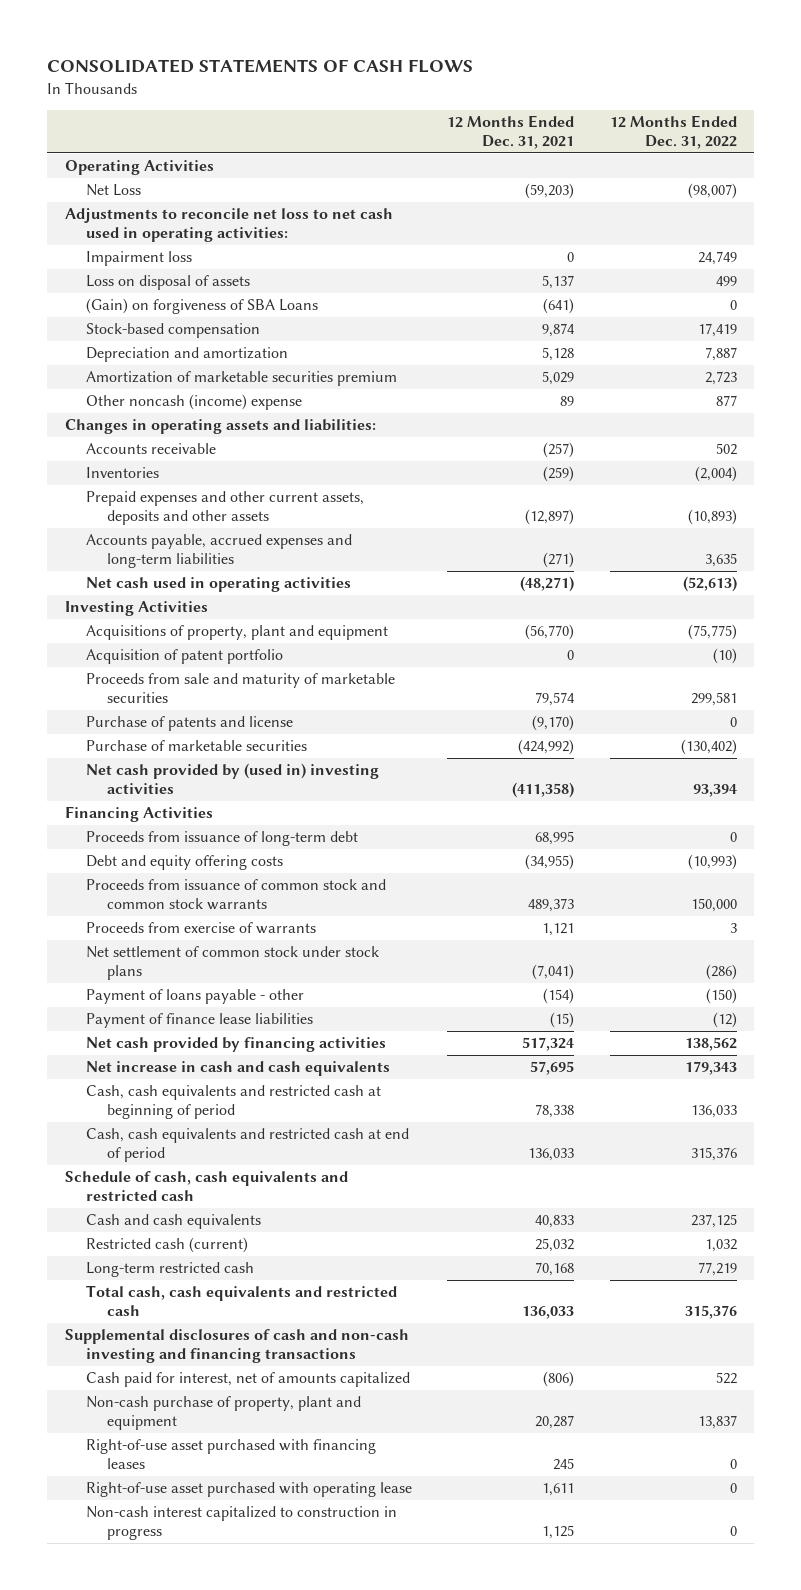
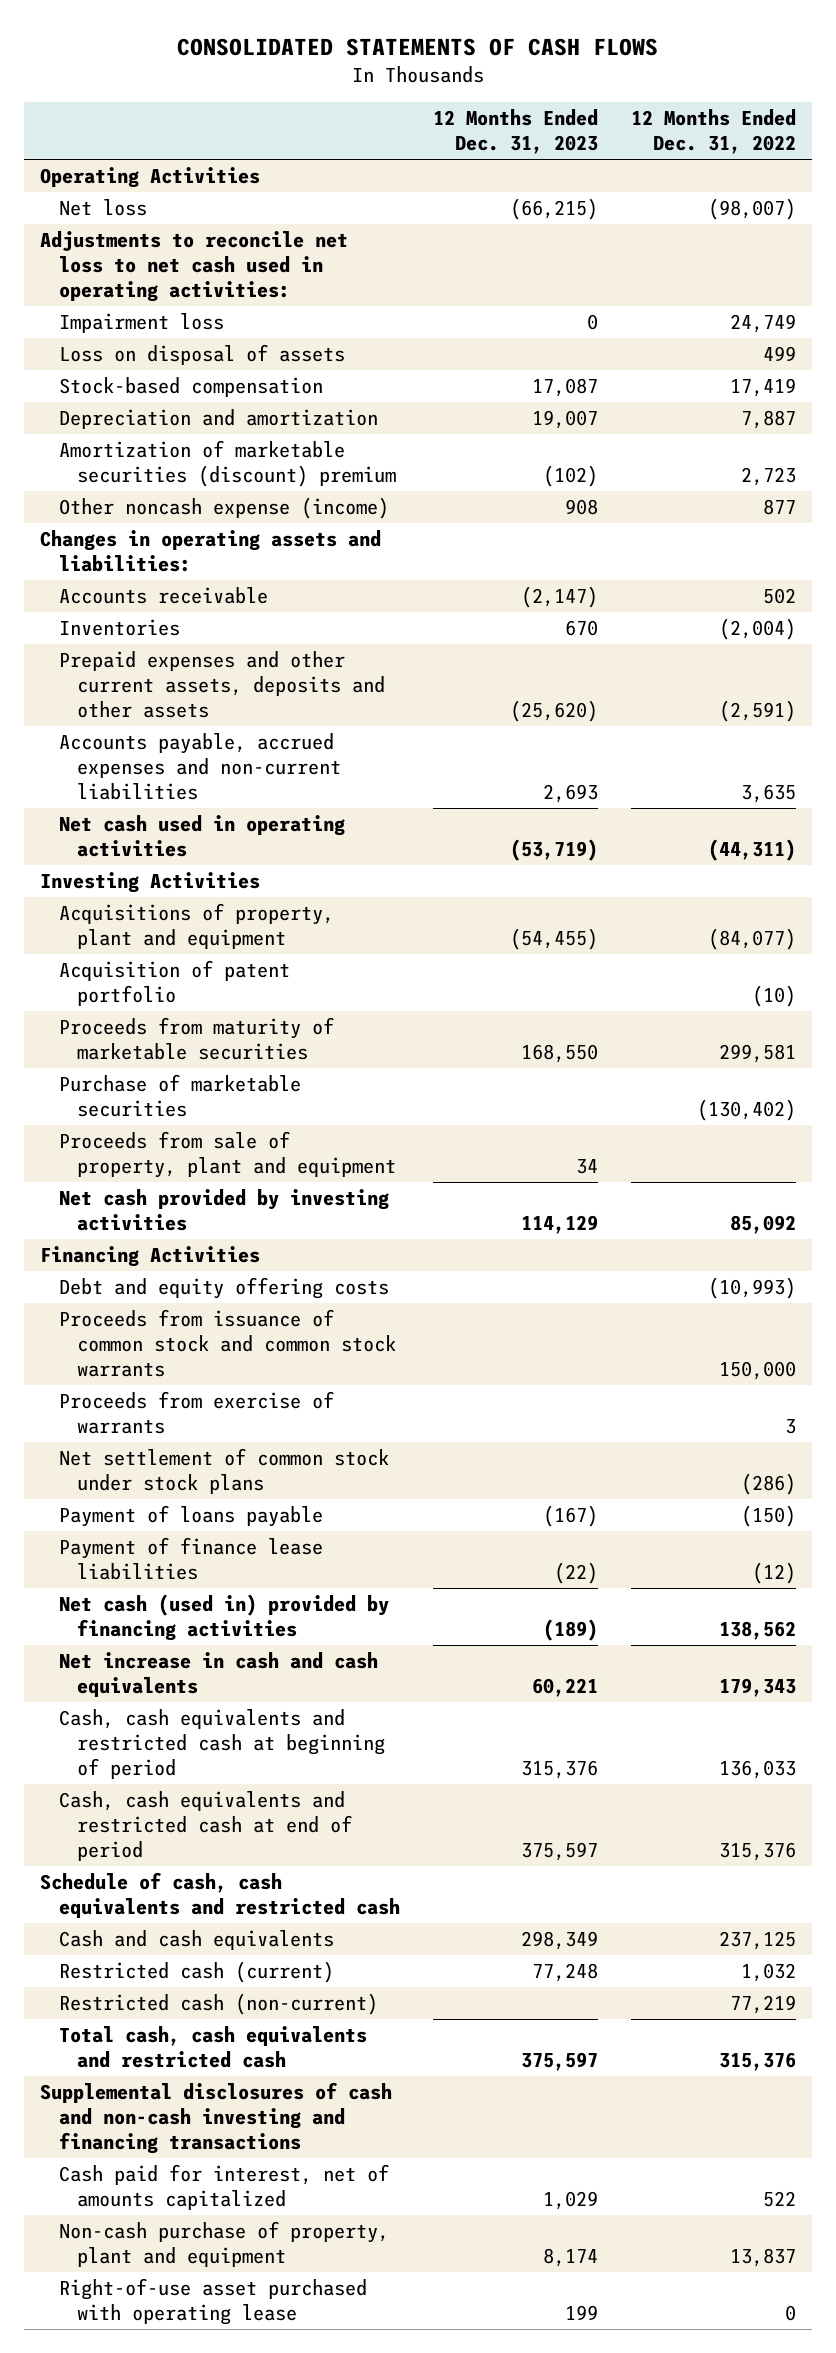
- | 12 Months Ended Dec. 31, 2021 | 12 Months Ended Dec. 31, 2022
+ | 12 Months Ended Dec. 31, 2023 | 12 Months Ended Dec. 31, 2022
- Net Loss | (59,203) | (98,007)
+ Net loss | (66,215) | (98,007)
- (Gain) on forgiveness of SBA Loans | (641) | 0
- Amortization of marketable securities premium | 5,029 | 2,723
- Other noncash (income) expense | 89 | 877
+ Amortization of marketable securities (discount) premium | (102) | 2,723
+ Other noncash expense (income) | 908 | 877
- Prepaid expenses and other current assets, deposits and other assets | (12,897) | (10,893)
- Accounts payable, accrued expenses and long-term liabilities | (271) | 3,635
- Net cash used in operating activities | (48,271) | (52,613)
+ Prepaid expenses and other current assets, deposits and other assets | (25,620) | (2,591)
+ Accounts payable, accrued expenses and non-current liabilities | 2,693 | 3,635
+ Net cash used in operating activities | (53,719) | (44,311)
- Acquisitions of property, plant and equipment | (56,770) | (75,775)
+ Acquisitions of property, plant and equipment | (54,455) | (84,077)
- Proceeds from sale and maturity of marketable securities | 79,574 | 299,581
- Purchase of patents and license | (9,170) | 0
+ Proceeds from maturity of marketable securities | 168,550 | 299,581
- Net cash provided by (used in) investing activities | (411,358) | 93,394
+ Proceeds from sale of property, plant and equipment | 34 |
+ Net cash provided by investing activities | 114,129 | 85,092
- Proceeds from issuance of long-term debt | 68,995 | 0
- Payment of loans payable - other | (154) | (150)
+ Payment of loans payable | (167) | (150)
- Net cash provided by financing activities | 517,324 | 138,562
+ Net cash (used in) provided by financing activities | (189) | 138,562
- Long-term restricted cash | 70,168 | 77,219
+ Restricted cash (non-current) | | 77,219
- Right-of-use asset purchased with financing leases | 245 | 0
- Non-cash interest capitalized to construction in progress | 1,125 | 0

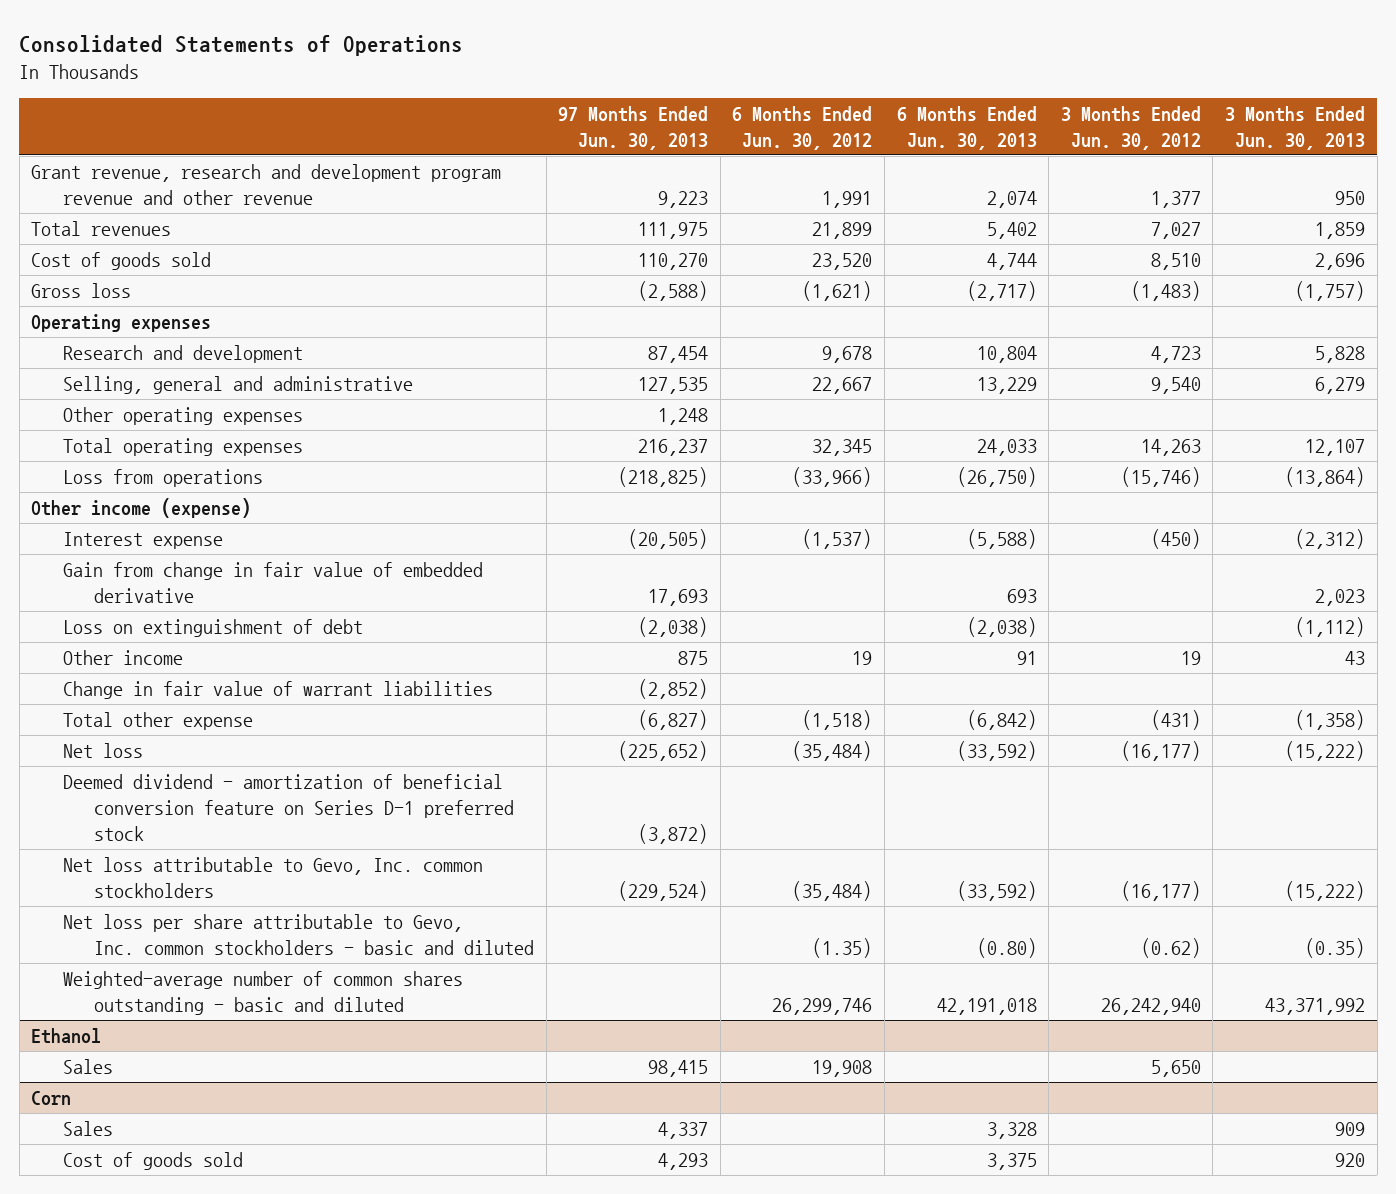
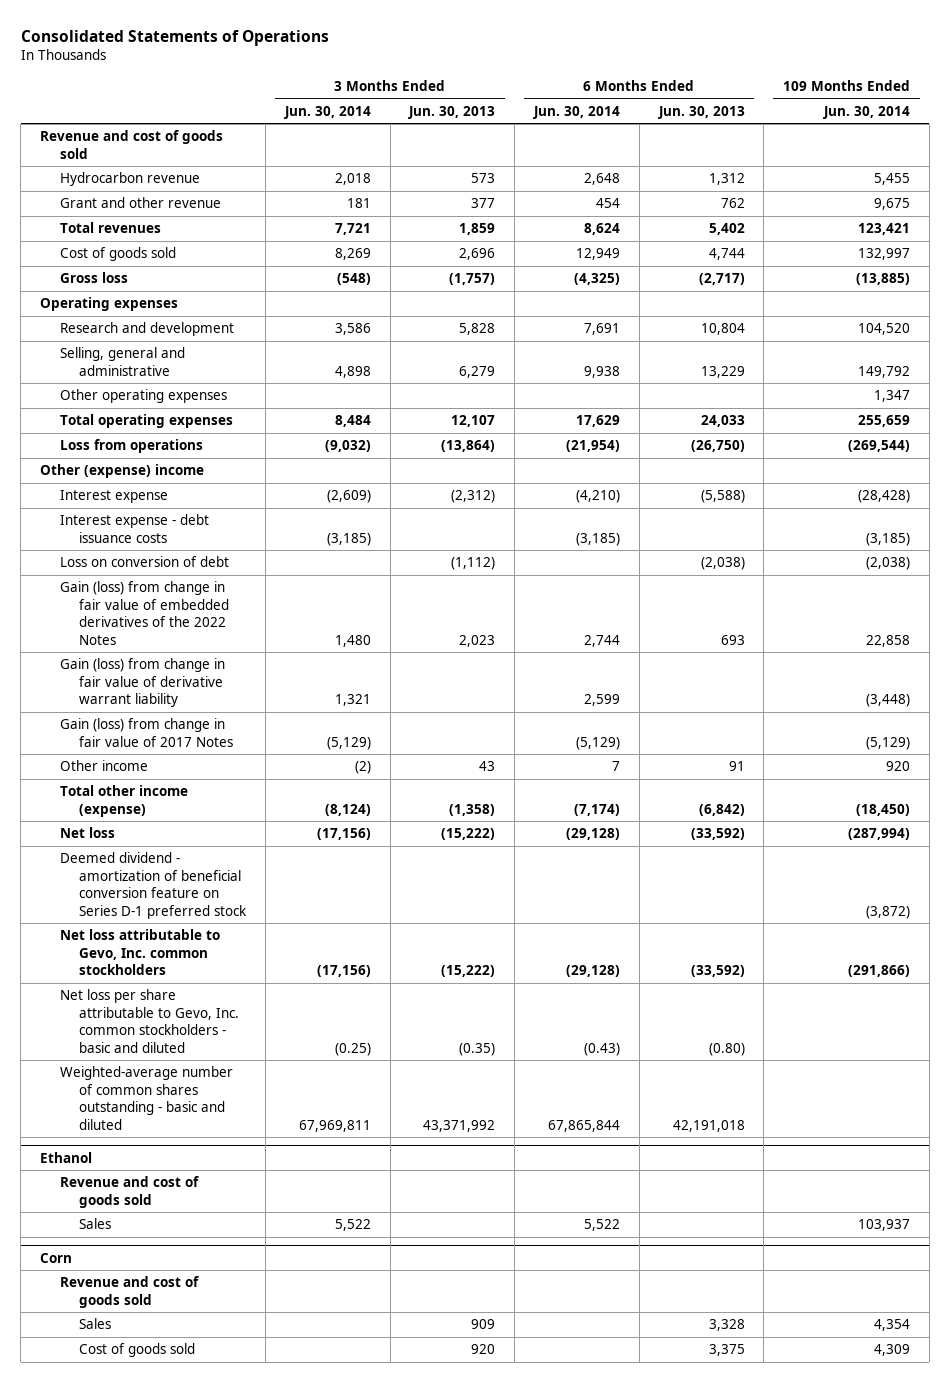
- | 97 Months Ended Jun. 30, 2013 | 6 Months Ended Jun. 30, 2012 | 6 Months Ended Jun. 30, 2013 | 3 Months Ended Jun. 30, 2012 | 3 Months Ended Jun. 30, 2013
+ | 3 Months Ended Jun. 30, 2014 | 3 Months Ended Jun. 30, 2013 | 6 Months Ended Jun. 30, 2014 | 6 Months Ended Jun. 30, 2013 | 109 Months Ended Jun. 30, 2014
- Grant revenue, research and development program revenue and other revenue | 9,223 | 1,991 | 2,074 | 1,377 | 950
+ Revenue and cost of goods sold
+ Hydrocarbon revenue | 2,018 | 573 | 2,648 | 1,312 | 5,455
+ Grant and other revenue | 181 | 377 | 454 | 762 | 9,675
- Other income (expense)
+ Other (expense) income
- Gain from change in fair value of embedded derivative | 17,693 | | 693 | | 2,023
- Loss on extinguishment of debt | (2,038) | | (2,038) | | (1,112)
+ Interest expense - debt issuance costs | (3,185) | | (3,185) | | (3,185)
+ Loss on conversion of debt | | (1,112) | | (2,038) | (2,038)
+ Gain (loss) from change in fair value of embedded derivatives of the 2022 Notes | 1,480 | 2,023 | 2,744 | 693 | 22,858
+ Gain (loss) from change in fair value of derivative warrant liability | 1,321 | | 2,599 | | (3,448)
+ Gain (loss) from change in fair value of 2017 Notes | (5,129) | | (5,129) | | (5,129)
- Change in fair value of warrant liabilities | (2,852) | | | |
- Total other expense | (6,827) | (1,518) | (6,842) | (431) | (1,358)
+ Total other income (expense) | (8,124) | (1,358) | (7,174) | (6,842) | (18,450)
@ Ethanol
+ Revenue and cost of goods sold
@ Corn
+ Revenue and cost of goods sold

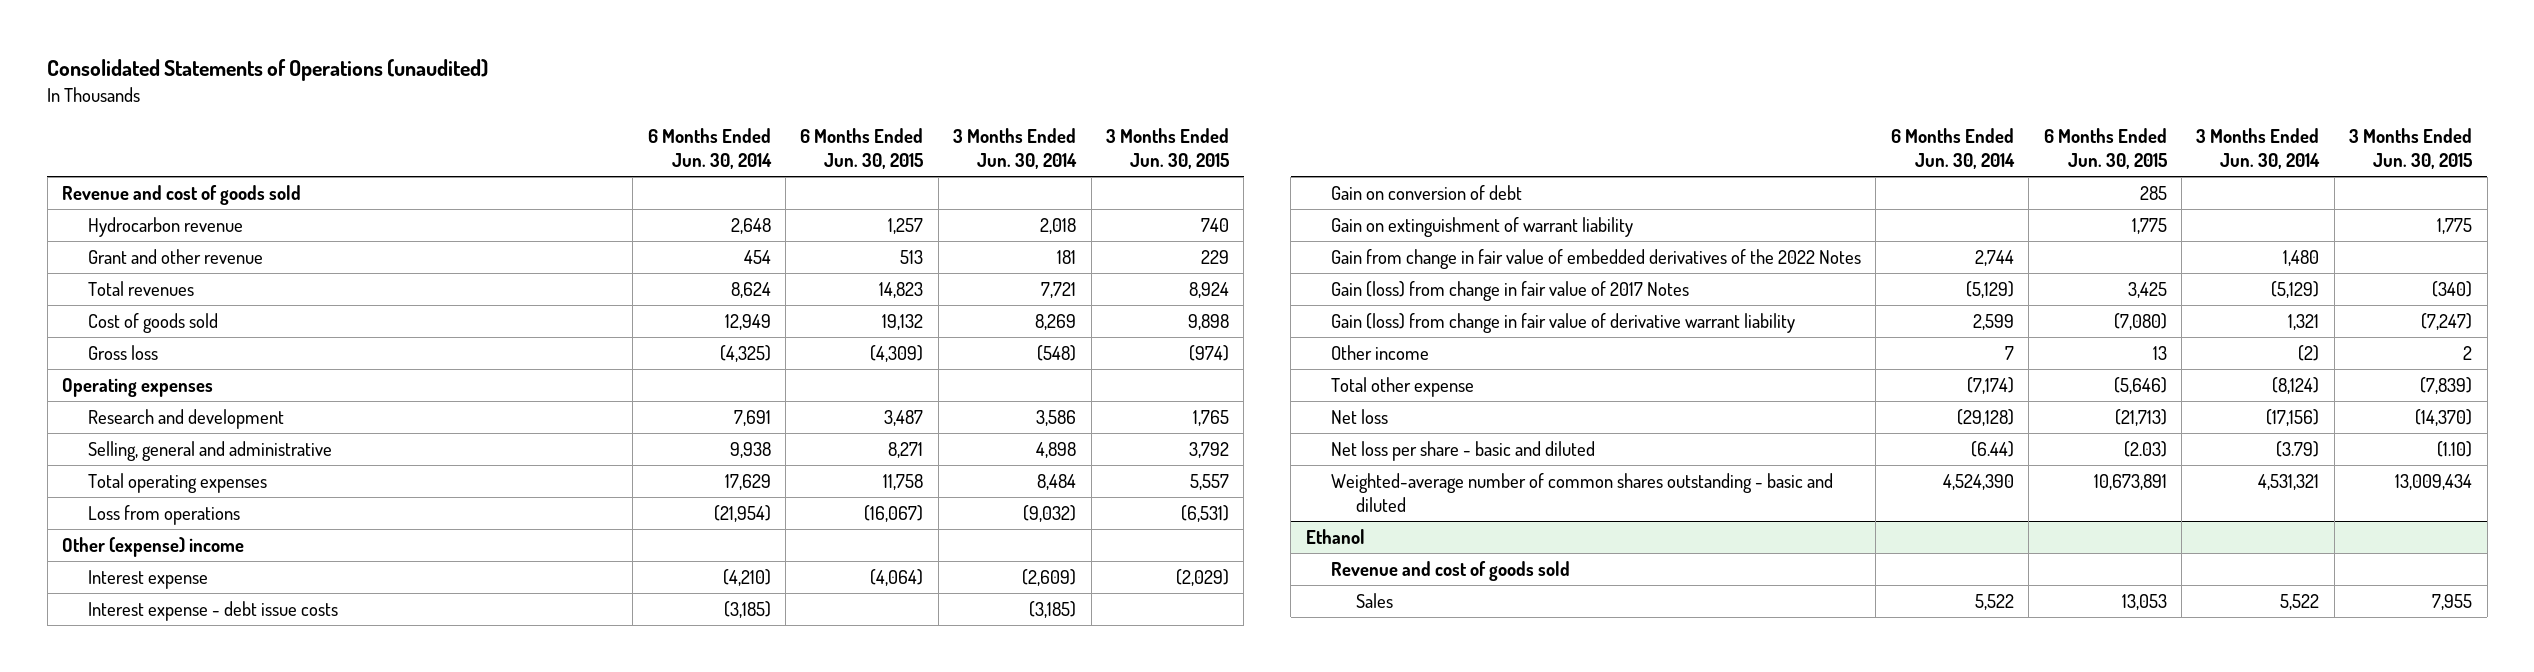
- Consolidated Statements of Operations
+ Consolidated Statements of Operations (unaudited)
- | 3 Months Ended Jun. 30, 2014 | 3 Months Ended Jun. 30, 2013 | 6 Months Ended Jun. 30, 2014 | 6 Months Ended Jun. 30, 2013 | 109 Months Ended Jun. 30, 2014
+ | 6 Months Ended Jun. 30, 2014 | 6 Months Ended Jun. 30, 2015 | 3 Months Ended Jun. 30, 2014 | 3 Months Ended Jun. 30, 2015
- Other operating expenses | | | | | 1,347
- Interest expense - debt issuance costs | (3,185) | | (3,185) | | (3,185)
- Loss on conversion of debt | | (1,112) | | (2,038) | (2,038)
- Gain (loss) from change in fair value of embedded derivatives of the 2022 Notes | 1,480 | 2,023 | 2,744 | 693 | 22,858
+ Interest expense - debt issue costs | (3,185) | | (3,185) |
+ Gain on conversion of debt | | 285 | |
+ Gain on extinguishment of warrant liability | | 1,775 | | 1,775
+ Gain from change in fair value of embedded derivatives of the 2022 Notes | 2,744 | | 1,480 |
moved down: Gain (loss) from change in fair value of derivative warrant liability | 2,599 | (7,080) | 1,321 | (7,247)
- Total other income (expense) | (8,124) | (1,358) | (7,174) | (6,842) | (18,450)
+ Total other expense | (7,174) | (5,646) | (8,124) | (7,839)
- Deemed dividend - amortization of beneficial conversion feature on Series D-1 preferred stock | | | | | (3,872)
- Net loss attributable to Gevo, Inc. common stockholders | (17,156) | (15,222) | (29,128) | (33,592) | (291,866)
- Net loss per share attributable to Gevo, Inc. common stockholders - basic and diluted | (0.25) | (0.35) | (0.43) | (0.80) |
- Weighted-average number of common shares outstanding - basic and diluted | 67,969,811 | 43,371,992 | 67,865,844 | 42,191,018 |
+ Net loss per share - basic and diluted | (6.44) | (2.03) | (3.79) | (1.10)
+ Weighted-average number of common shares outstanding - basic and diluted | 4,524,390 | 10,673,891 | 4,531,321 | 13,009,434
- Corn
- Revenue and cost of goods sold
- Sales | | 909 | | 3,328 | 4,354
- Cost of goods sold | | 920 | | 3,375 | 4,309

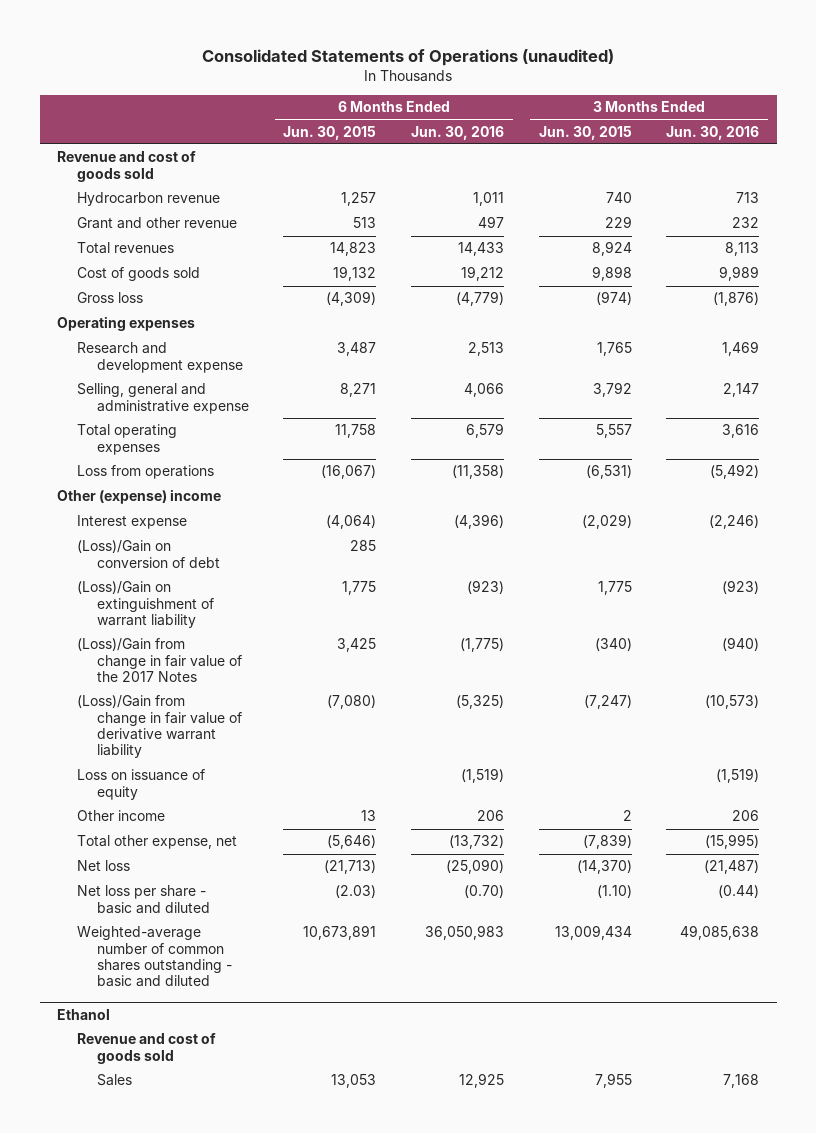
- | 6 Months Ended Jun. 30, 2014 | 6 Months Ended Jun. 30, 2015 | 3 Months Ended Jun. 30, 2014 | 3 Months Ended Jun. 30, 2015
+ | 6 Months Ended Jun. 30, 2015 | 6 Months Ended Jun. 30, 2016 | 3 Months Ended Jun. 30, 2015 | 3 Months Ended Jun. 30, 2016
- Research and development | 7,691 | 3,487 | 3,586 | 1,765
- Selling, general and administrative | 9,938 | 8,271 | 4,898 | 3,792
+ Research and development expense | 3,487 | 2,513 | 1,765 | 1,469
+ Selling, general and administrative expense | 8,271 | 4,066 | 3,792 | 2,147
- Interest expense - debt issue costs | (3,185) | | (3,185) |
- Gain on conversion of debt | | 285 | |
- Gain on extinguishment of warrant liability | | 1,775 | | 1,775
- Gain from change in fair value of embedded derivatives of the 2022 Notes | 2,744 | | 1,480 |
- Gain (loss) from change in fair value of 2017 Notes | (5,129) | 3,425 | (5,129) | (340)
- Gain (loss) from change in fair value of derivative warrant liability | 2,599 | (7,080) | 1,321 | (7,247)
+ (Loss)/Gain on conversion of debt | 285 | | |
+ (Loss)/Gain on extinguishment of warrant liability | 1,775 | (923) | 1,775 | (923)
+ (Loss)/Gain from change in fair value of the 2017 Notes | 3,425 | (1,775) | (340) | (940)
+ (Loss)/Gain from change in fair value of derivative warrant liability | (7,080) | (5,325) | (7,247) | (10,573)
+ Loss on issuance of equity | | (1,519) | | (1,519)
- Total other expense | (7,174) | (5,646) | (8,124) | (7,839)
+ Total other expense, net | (5,646) | (13,732) | (7,839) | (15,995)

